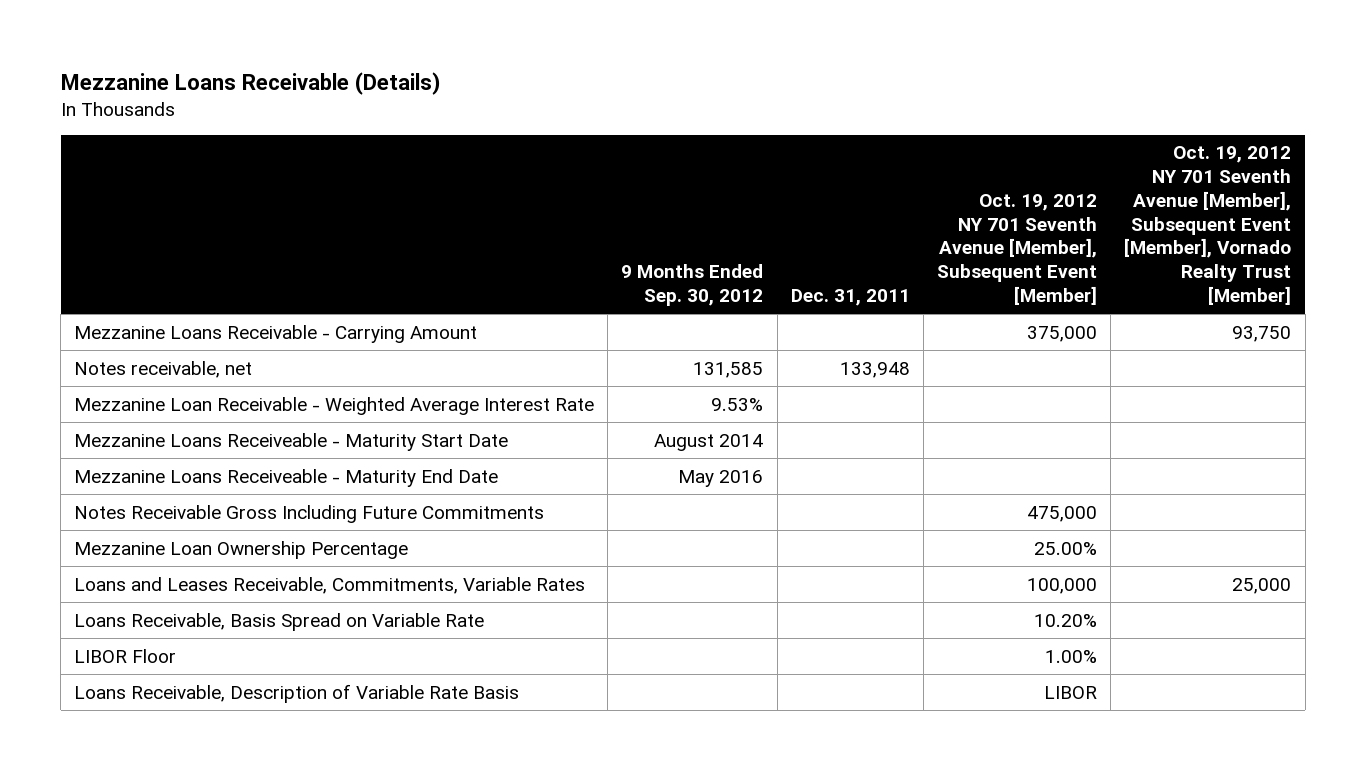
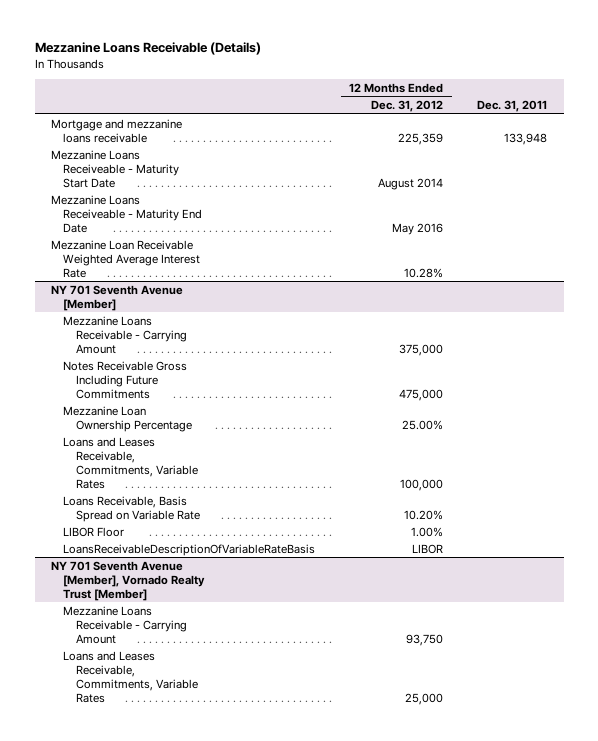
- | 9 Months Ended Sep. 30, 2012 | Dec. 31, 2011 | Oct. 19, 2012 NY 701 Seventh Avenue [Member], Subsequent Event [Member] | Oct. 19, 2012 NY 701 Seventh Avenue [Member], Subsequent Event [Member], Vornado Realty Trust [Member]
+ | 12 Months Ended Dec. 31, 2012 | Dec. 31, 2011
- Mezzanine Loans Receivable - Carrying Amount | | | 375,000 | 93,750
- Notes receivable, net | 131,585 | 133,948 | |
- Mezzanine Loan Receivable - Weighted Average Interest Rate | 9.53% | | |
+ Mortgage and mezzanine loans receivable | 225,359 | 133,948
- Notes Receivable Gross Including Future Commitments | | | 475,000 |
- Mezzanine Loan Ownership Percentage | | | 25.00% |
- Loans and Leases Receivable, Commitments, Variable Rates | | | 100,000 | 25,000
- Loans Receivable, Basis Spread on Variable Rate | | | 10.20% |
- LIBOR Floor | | | 1.00% |
- Loans Receivable, Description of Variable Rate Basis | | | LIBOR |
+ Mezzanine Loan Receivable Weighted Average Interest Rate | 10.28% |
+ NY 701 Seventh Avenue [Member]
+ Mezzanine Loans Receivable - Carrying Amount | 375,000 |
+ Notes Receivable Gross Including Future Commitments | 475,000 |
+ Mezzanine Loan Ownership Percentage | 25.00% |
+ Loans and Leases Receivable, Commitments, Variable Rates | 100,000 |
+ Loans Receivable, Basis Spread on Variable Rate | 10.20% |
+ LIBOR Floor | 1.00% |
+ LoansReceivableDescriptionOfVariableRateBasis | LIBOR |
+ NY 701 Seventh Avenue [Member], Vornado Realty Trust [Member]
+ Mezzanine Loans Receivable - Carrying Amount | 93,750 |
+ Loans and Leases Receivable, Commitments, Variable Rates | 25,000 |

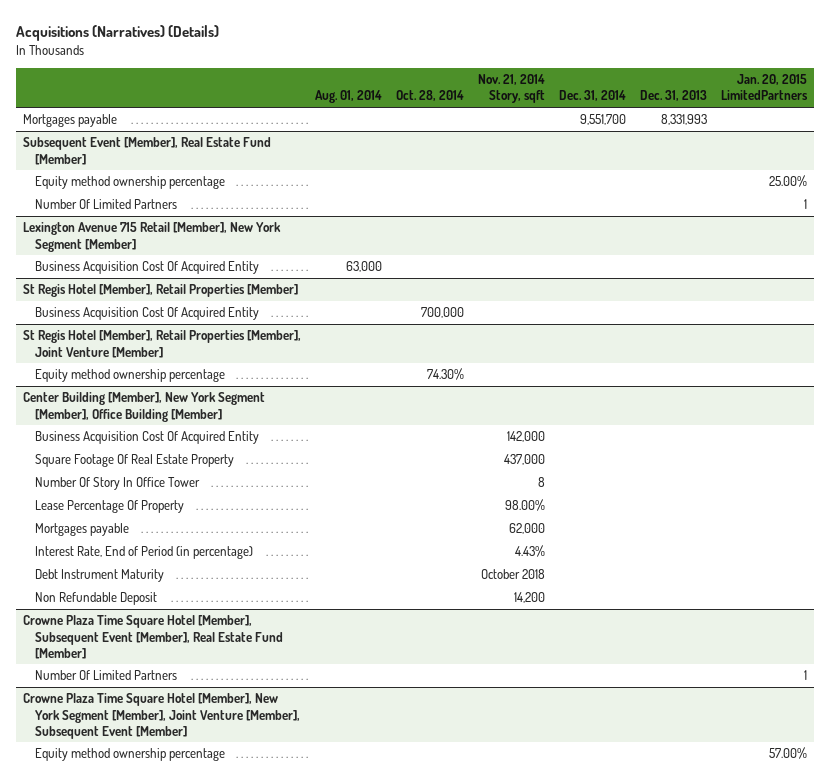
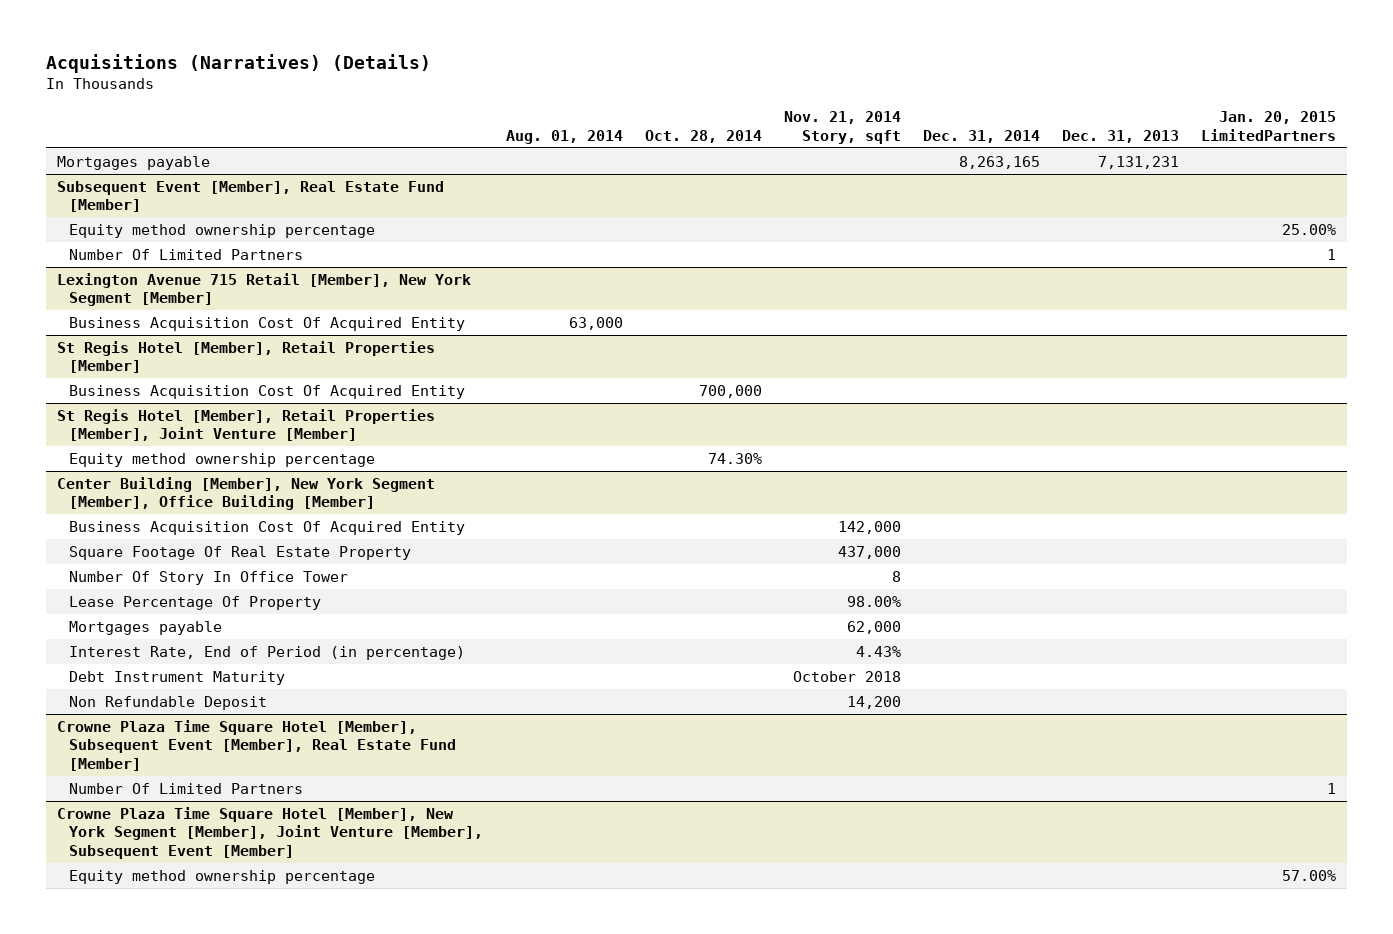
- Mortgages payable | | | | 9,551,700 | 8,331,993 |
+ Mortgages payable | | | | 8,263,165 | 7,131,231 |

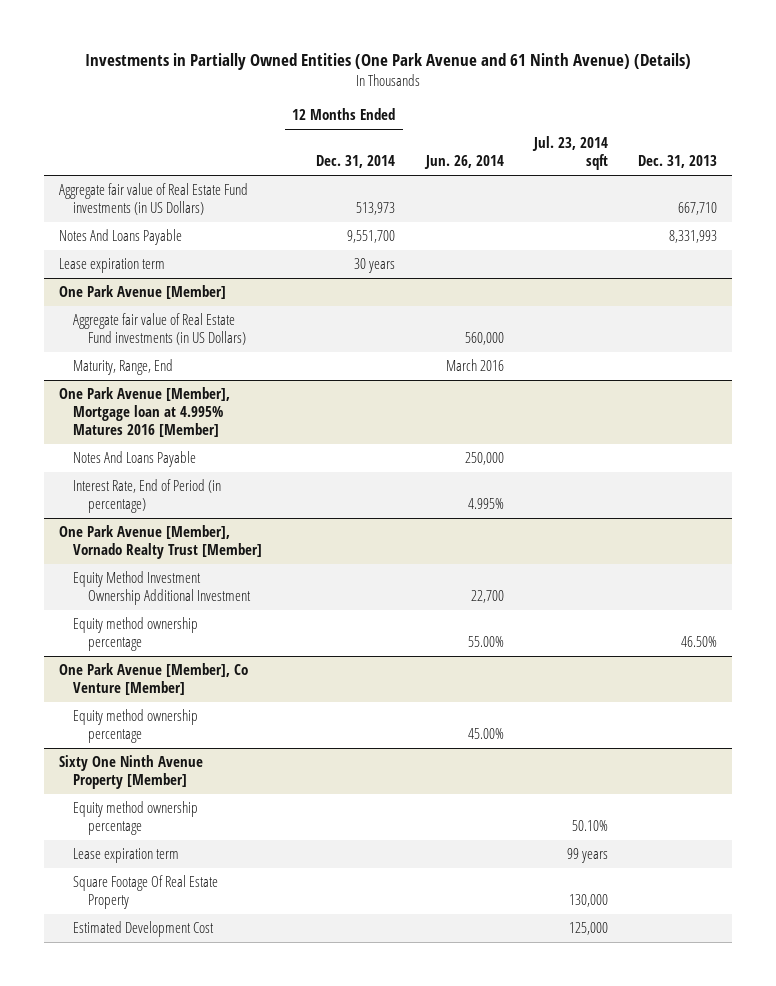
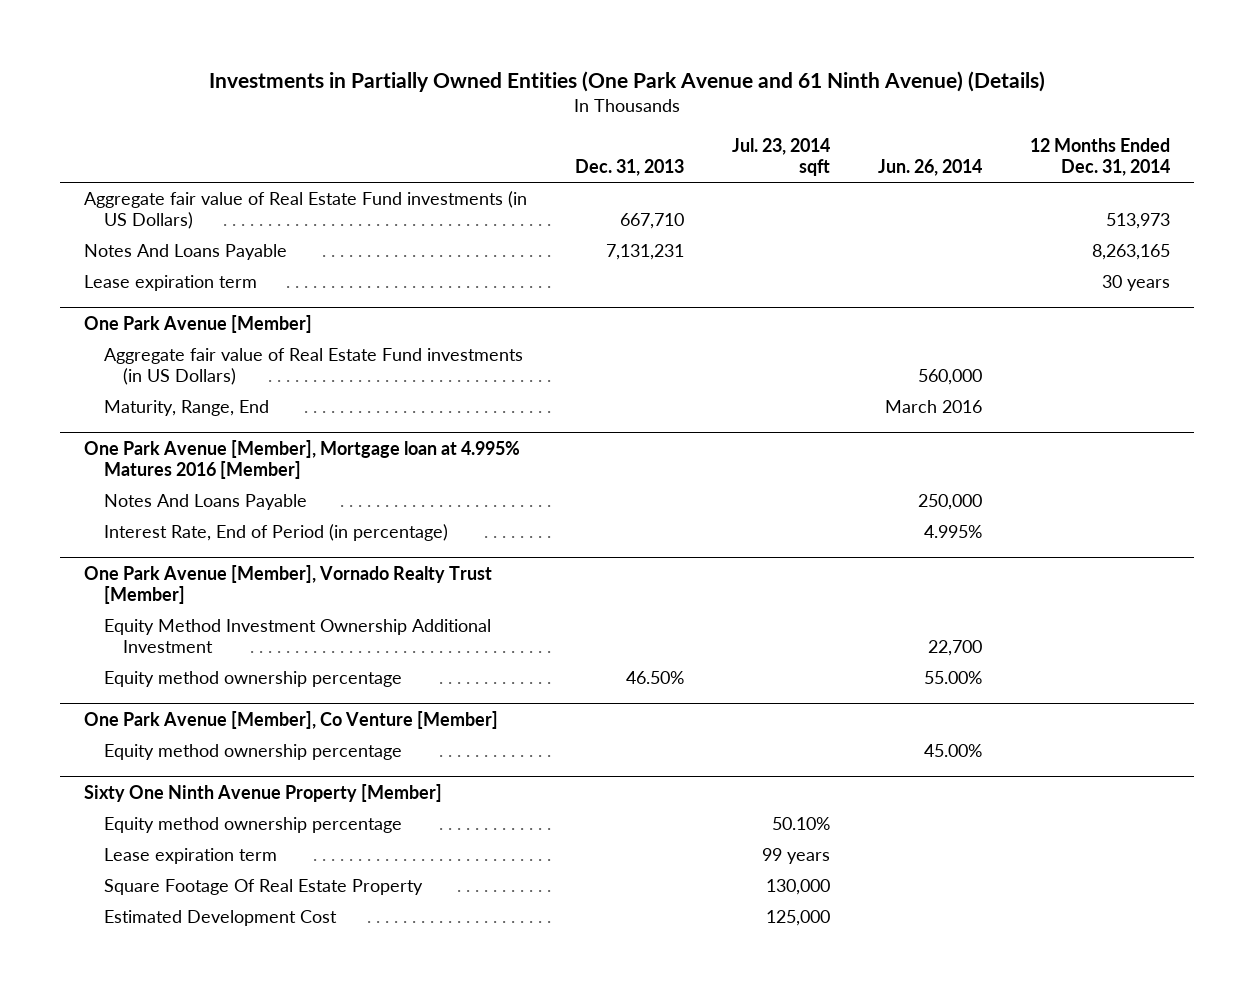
- | 12 Months Ended Dec. 31, 2014 | Jun. 26, 2014 | Jul. 23, 2014 sqft | Dec. 31, 2013
+ | Dec. 31, 2013 | Jul. 23, 2014 sqft | Jun. 26, 2014 | 12 Months Ended Dec. 31, 2014
- Notes And Loans Payable | 9,551,700 | | | 8,331,993
+ Notes And Loans Payable | 7,131,231 | | | 8,263,165

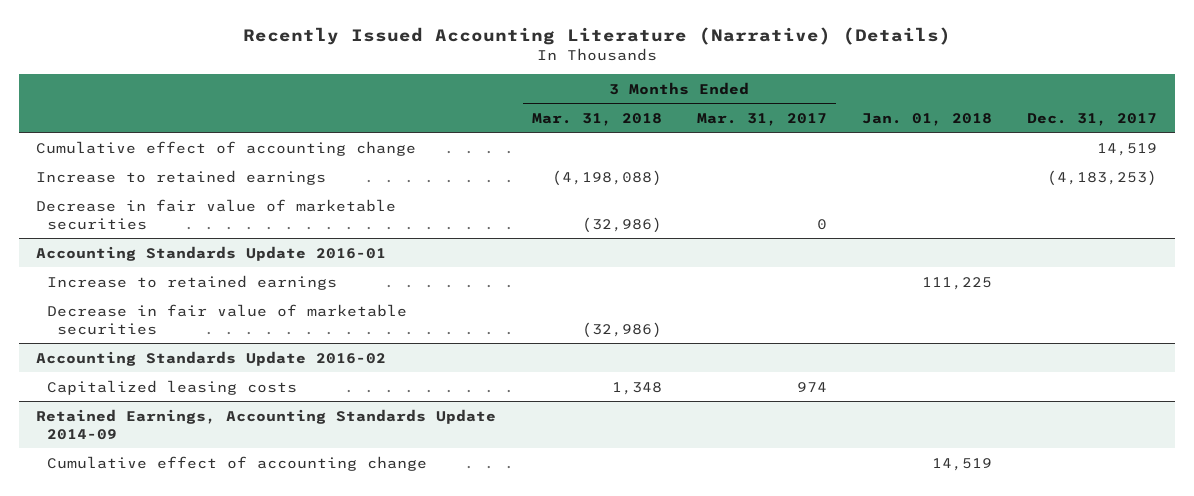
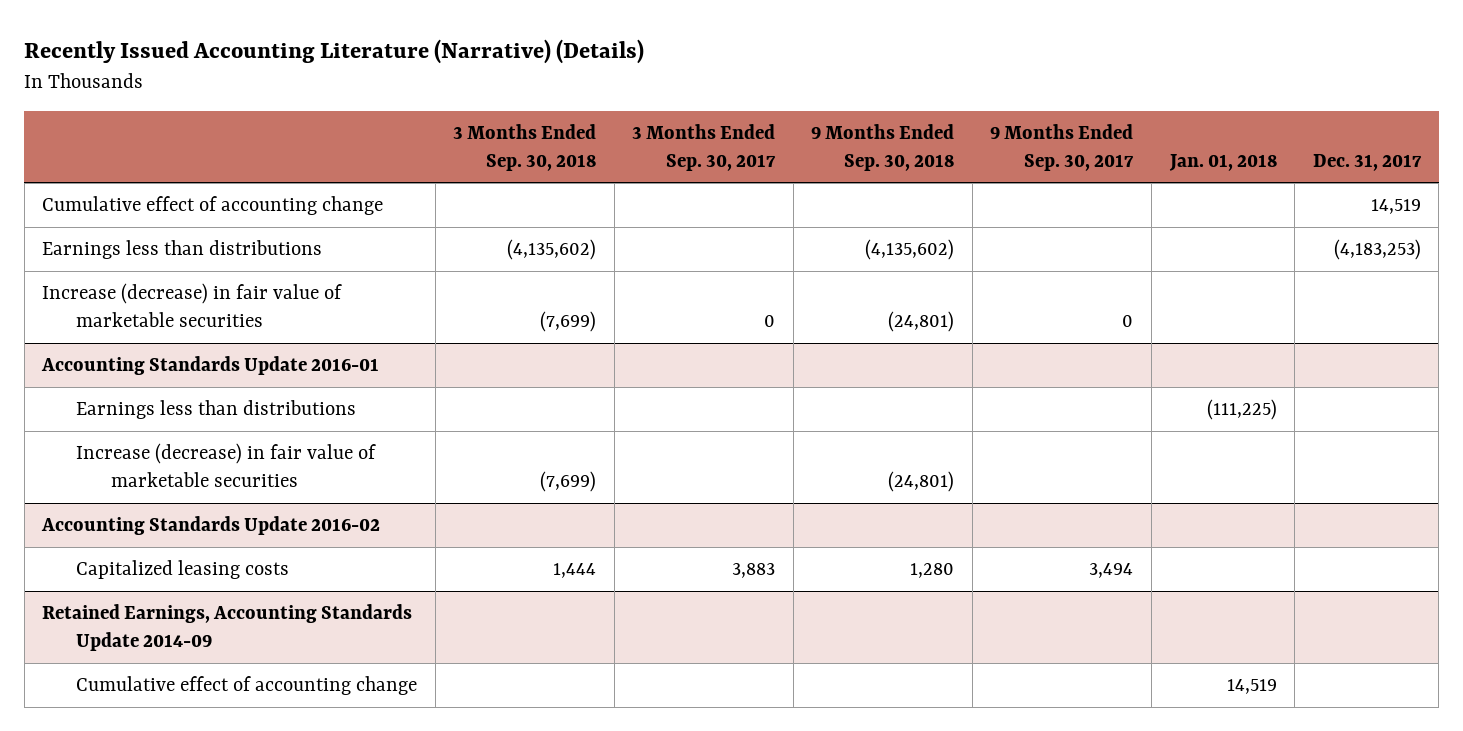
- | 3 Months Ended Mar. 31, 2018 | 3 Months Ended Mar. 31, 2017 | Jan. 01, 2018 | Dec. 31, 2017
+ | 3 Months Ended Sep. 30, 2018 | 3 Months Ended Sep. 30, 2017 | 9 Months Ended Sep. 30, 2018 | 9 Months Ended Sep. 30, 2017 | Jan. 01, 2018 | Dec. 31, 2017
- Increase to retained earnings | (4,198,088) | | | (4,183,253)
- Decrease in fair value of marketable securities | (32,986) | 0 | |
+ Earnings less than distributions | (4,135,602) | | (4,135,602) | | | (4,183,253)
+ Increase (decrease) in fair value of marketable securities | (7,699) | 0 | (24,801) | 0 | |
@ Accounting Standards Update 2016-01
- Increase to retained earnings | | | 111,225 |
- Decrease in fair value of marketable securities | (32,986) | | |
+ Earnings less than distributions | | | | | (111,225) |
+ Increase (decrease) in fair value of marketable securities | (7,699) | | (24,801) | | |

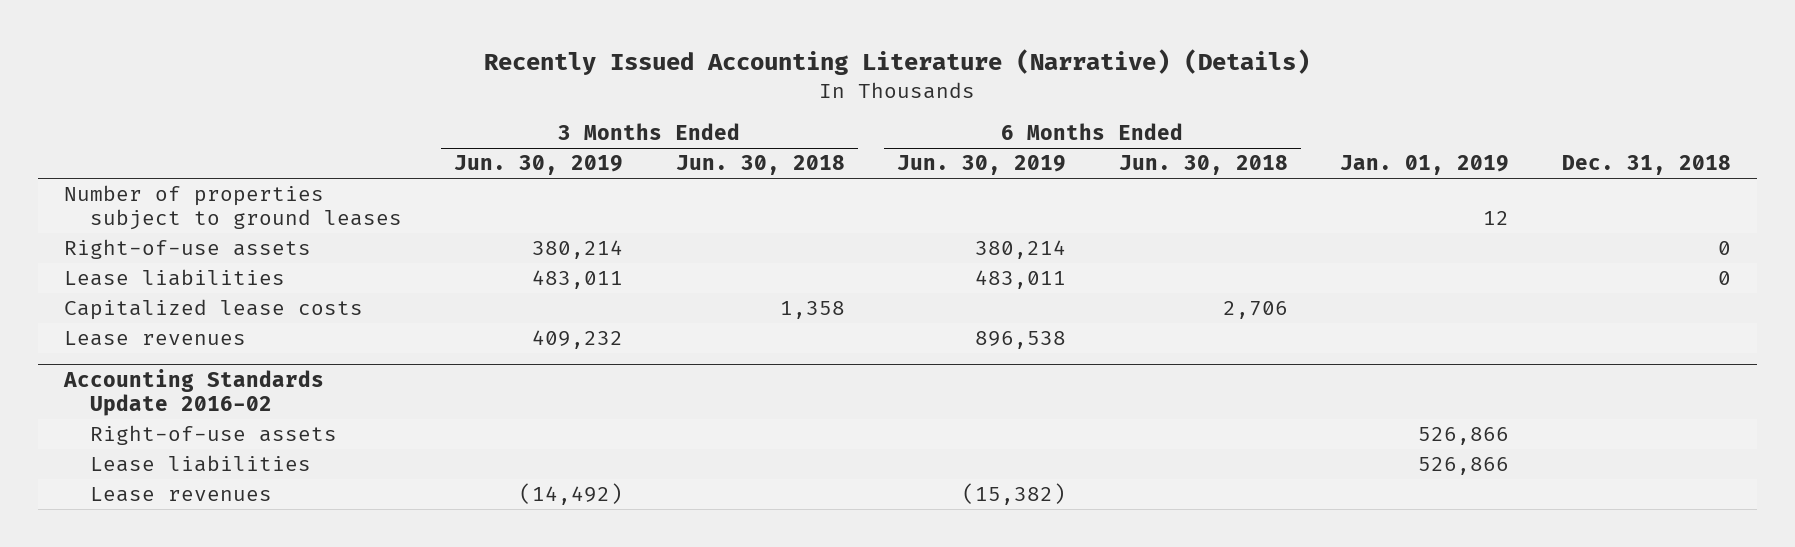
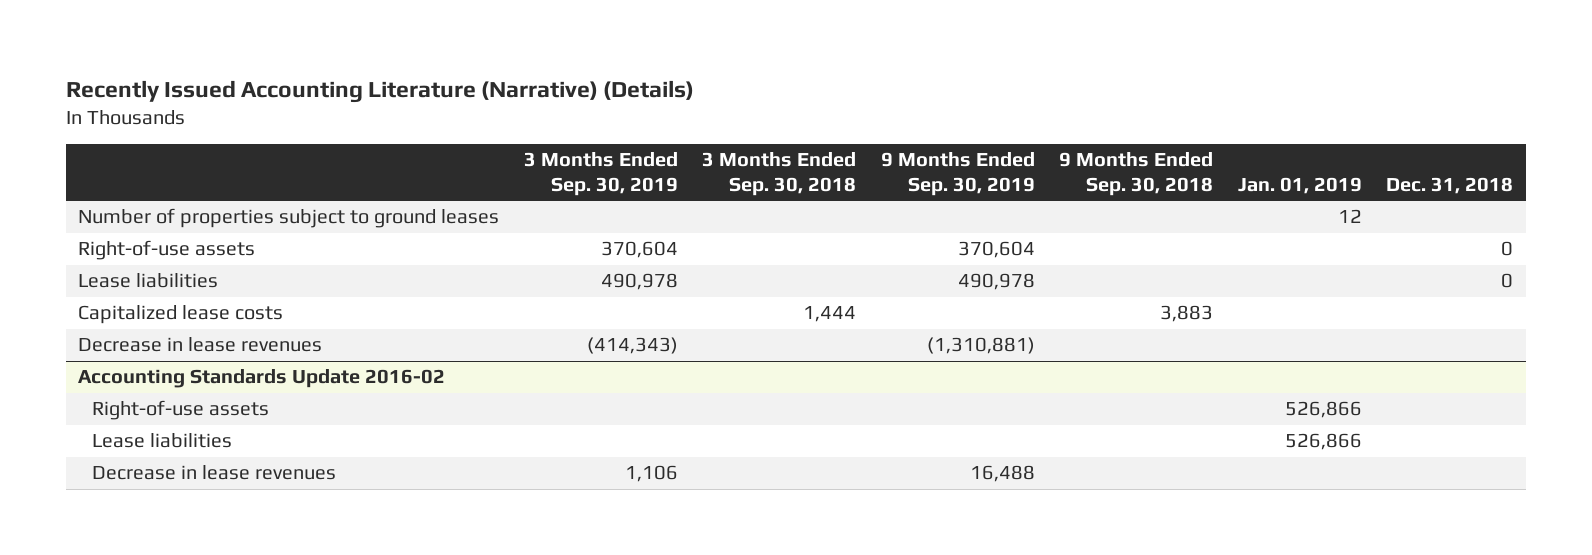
- | 3 Months Ended Jun. 30, 2019 | 3 Months Ended Jun. 30, 2018 | 6 Months Ended Jun. 30, 2019 | 6 Months Ended Jun. 30, 2018 | Jan. 01, 2019 | Dec. 31, 2018
+ | 3 Months Ended Sep. 30, 2019 | 3 Months Ended Sep. 30, 2018 | 9 Months Ended Sep. 30, 2019 | 9 Months Ended Sep. 30, 2018 | Jan. 01, 2019 | Dec. 31, 2018
- Lease revenues | 409,232 | | 896,538 | | |
+ Decrease in lease revenues | (414,343) | | (1,310,881) | | |
@ Accounting Standards Update 2016-02
- Lease revenues | (14,492) | | (15,382) | | |
+ Decrease in lease revenues | 1,106 | | 16,488 | | |

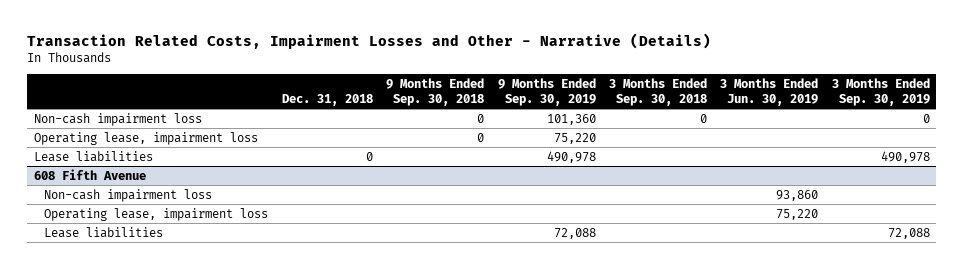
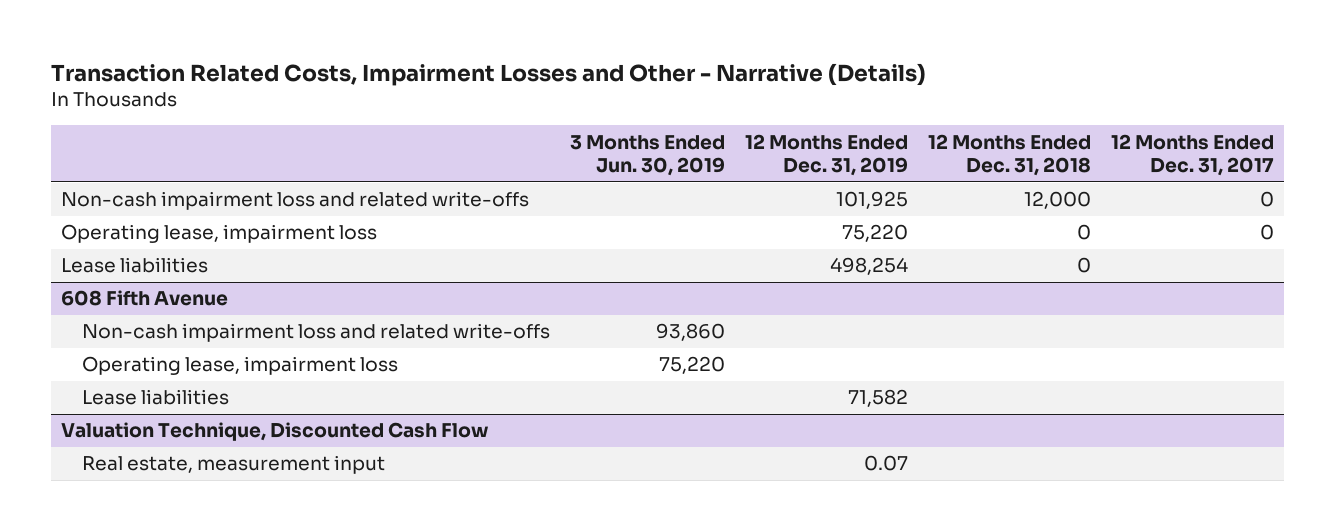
- | Dec. 31, 2018 | 9 Months Ended Sep. 30, 2018 | 9 Months Ended Sep. 30, 2019 | 3 Months Ended Sep. 30, 2018 | 3 Months Ended Jun. 30, 2019 | 3 Months Ended Sep. 30, 2019
+ | 3 Months Ended Jun. 30, 2019 | 12 Months Ended Dec. 31, 2019 | 12 Months Ended Dec. 31, 2018 | 12 Months Ended Dec. 31, 2017
- Non-cash impairment loss | | 0 | 101,360 | 0 | | 0
+ Non-cash impairment loss and related write-offs | | 101,925 | 12,000 | 0
@ 608 Fifth Avenue
- Non-cash impairment loss | | | | | 93,860 |
+ Non-cash impairment loss and related write-offs | 93,860 | | |
+ Valuation Technique, Discounted Cash Flow
+ Real estate, measurement input | | 0.07 | |

